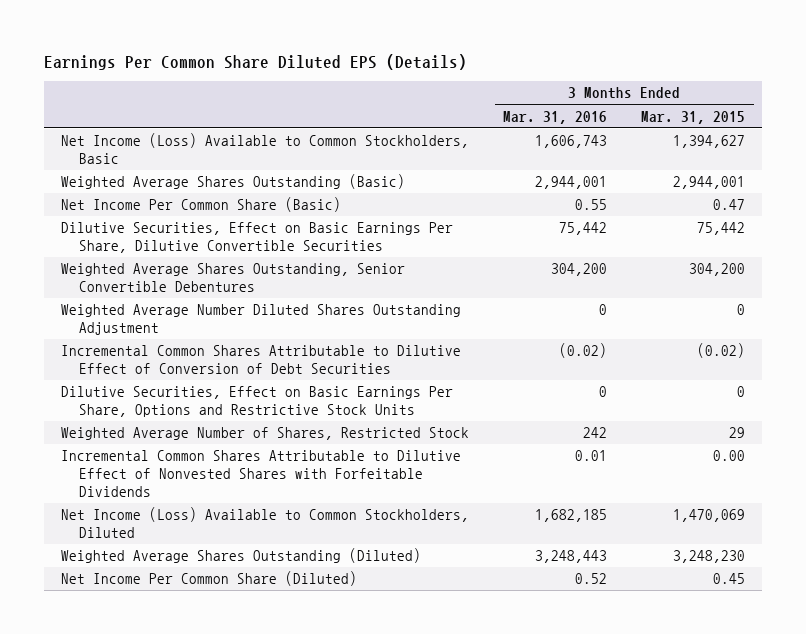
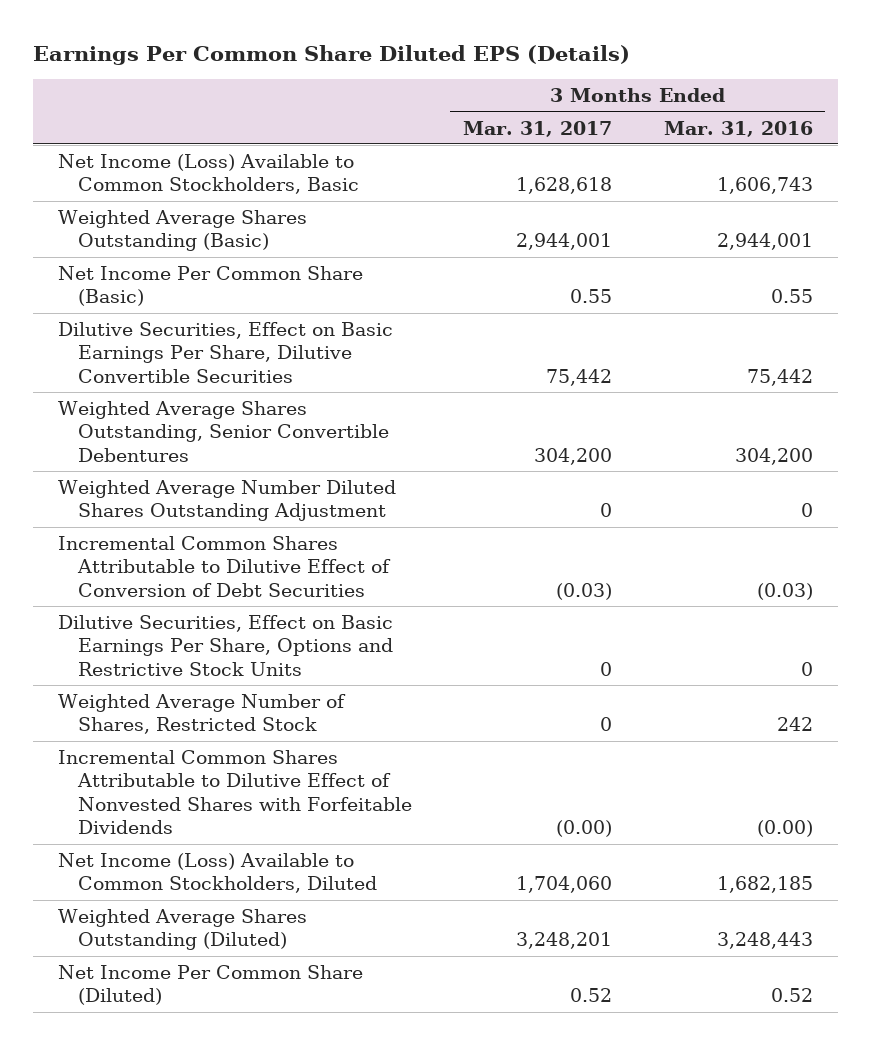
- | 3 Months Ended Mar. 31, 2016 | 3 Months Ended Mar. 31, 2015
+ | 3 Months Ended Mar. 31, 2017 | 3 Months Ended Mar. 31, 2016
- Incremental Common Shares Attributable to Dilutive Effect of Conversion of Debt Securities | (0.02) | (0.02)
+ Incremental Common Shares Attributable to Dilutive Effect of Conversion of Debt Securities | (0.03) | (0.03)
- Incremental Common Shares Attributable to Dilutive Effect of Nonvested Shares with Forfeitable Dividends | 0.01 | 0.00
+ Incremental Common Shares Attributable to Dilutive Effect of Nonvested Shares with Forfeitable Dividends | (0.00) | (0.00)

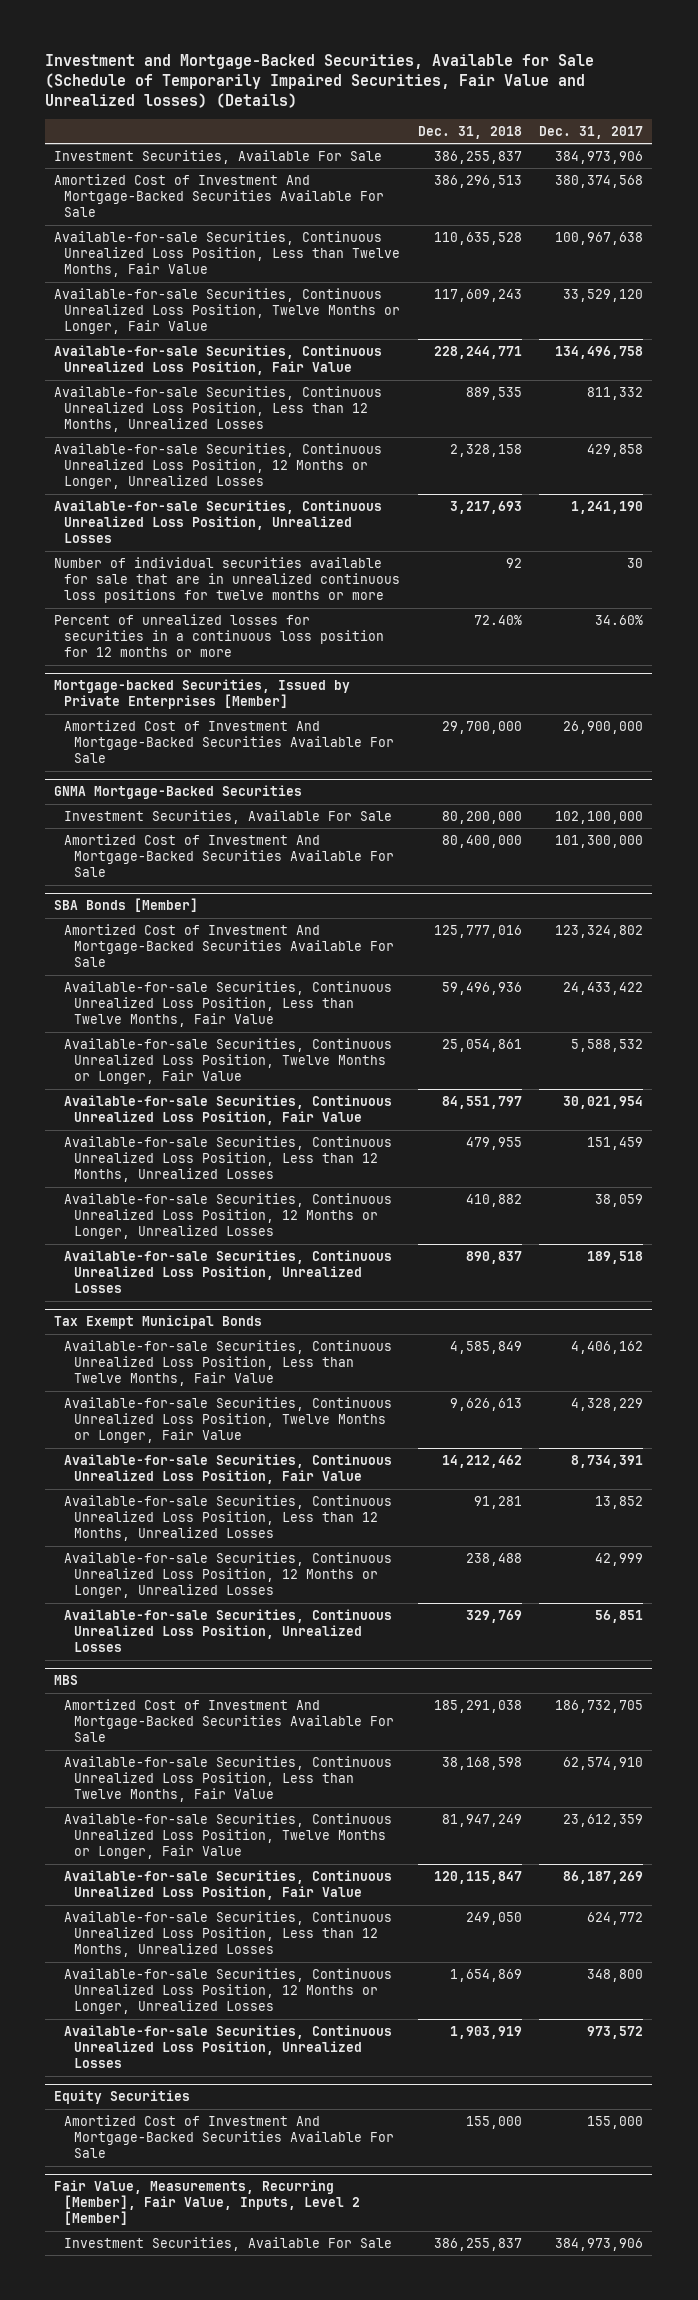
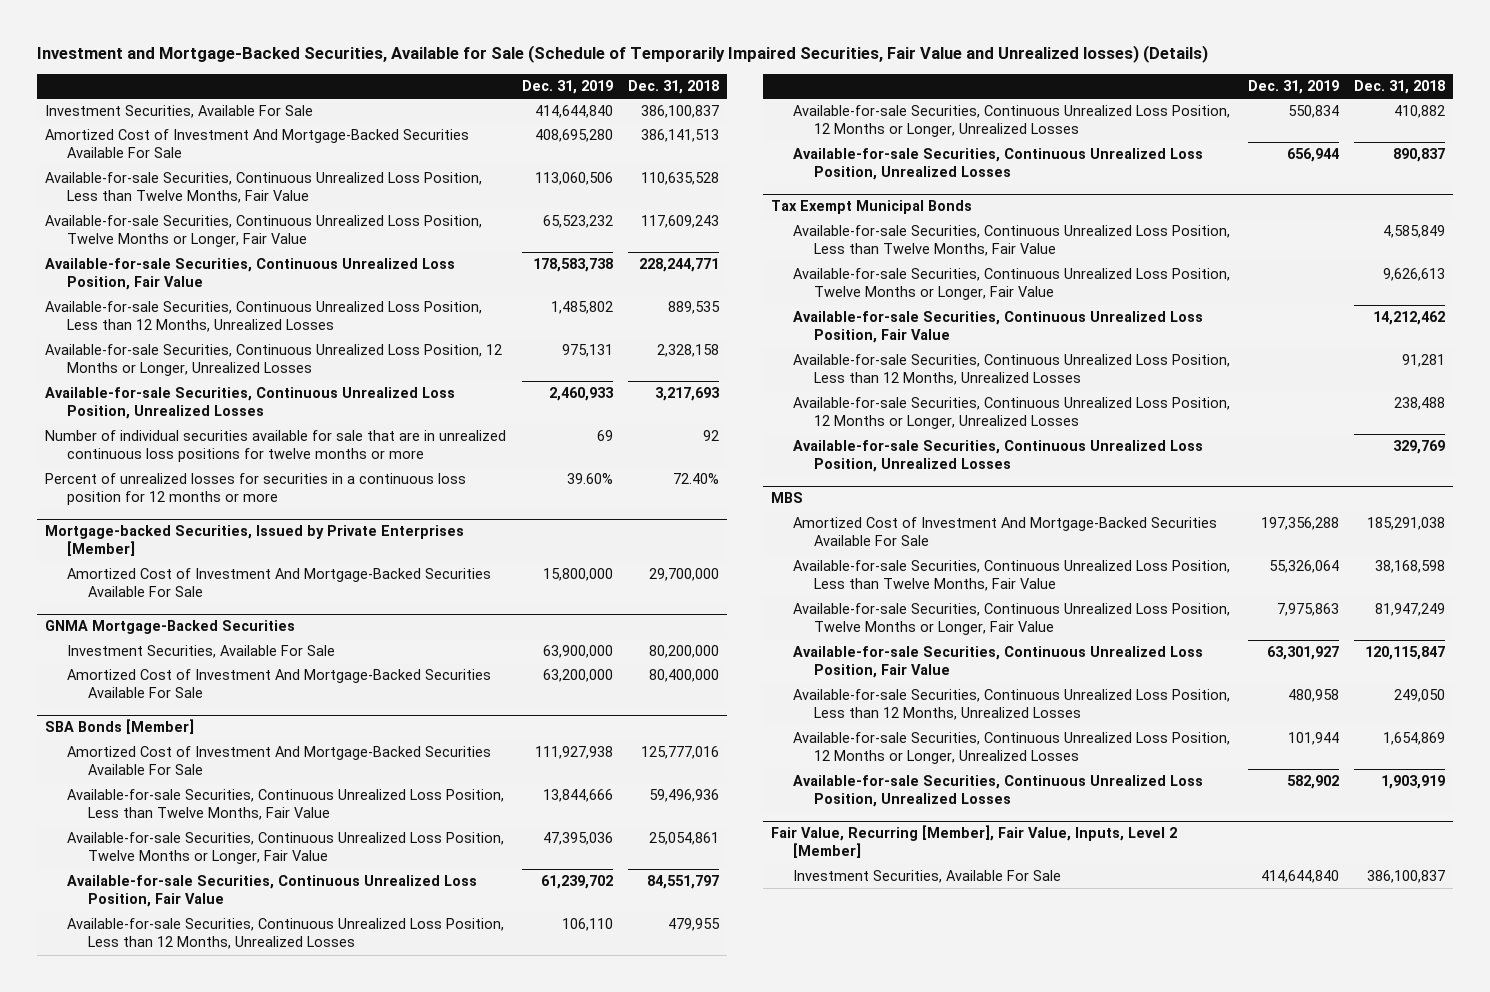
- | Dec. 31, 2018 | Dec. 31, 2017
+ | Dec. 31, 2019 | Dec. 31, 2018
- Investment Securities, Available For Sale | 386,255,837 | 384,973,906
- Amortized Cost of Investment And Mortgage-Backed Securities Available For Sale | 386,296,513 | 380,374,568
+ Investment Securities, Available For Sale | 414,644,840 | 386,100,837
+ Amortized Cost of Investment And Mortgage-Backed Securities Available For Sale | 408,695,280 | 386,141,513
- Equity Securities
- Amortized Cost of Investment And Mortgage-Backed Securities Available For Sale | 155,000 | 155,000
- Fair Value, Measurements, Recurring [Member], Fair Value, Inputs, Level 2 [Member]
- Investment Securities, Available For Sale | 386,255,837 | 384,973,906
+ Fair Value, Recurring [Member], Fair Value, Inputs, Level 2 [Member]
+ Investment Securities, Available For Sale | 414,644,840 | 386,100,837

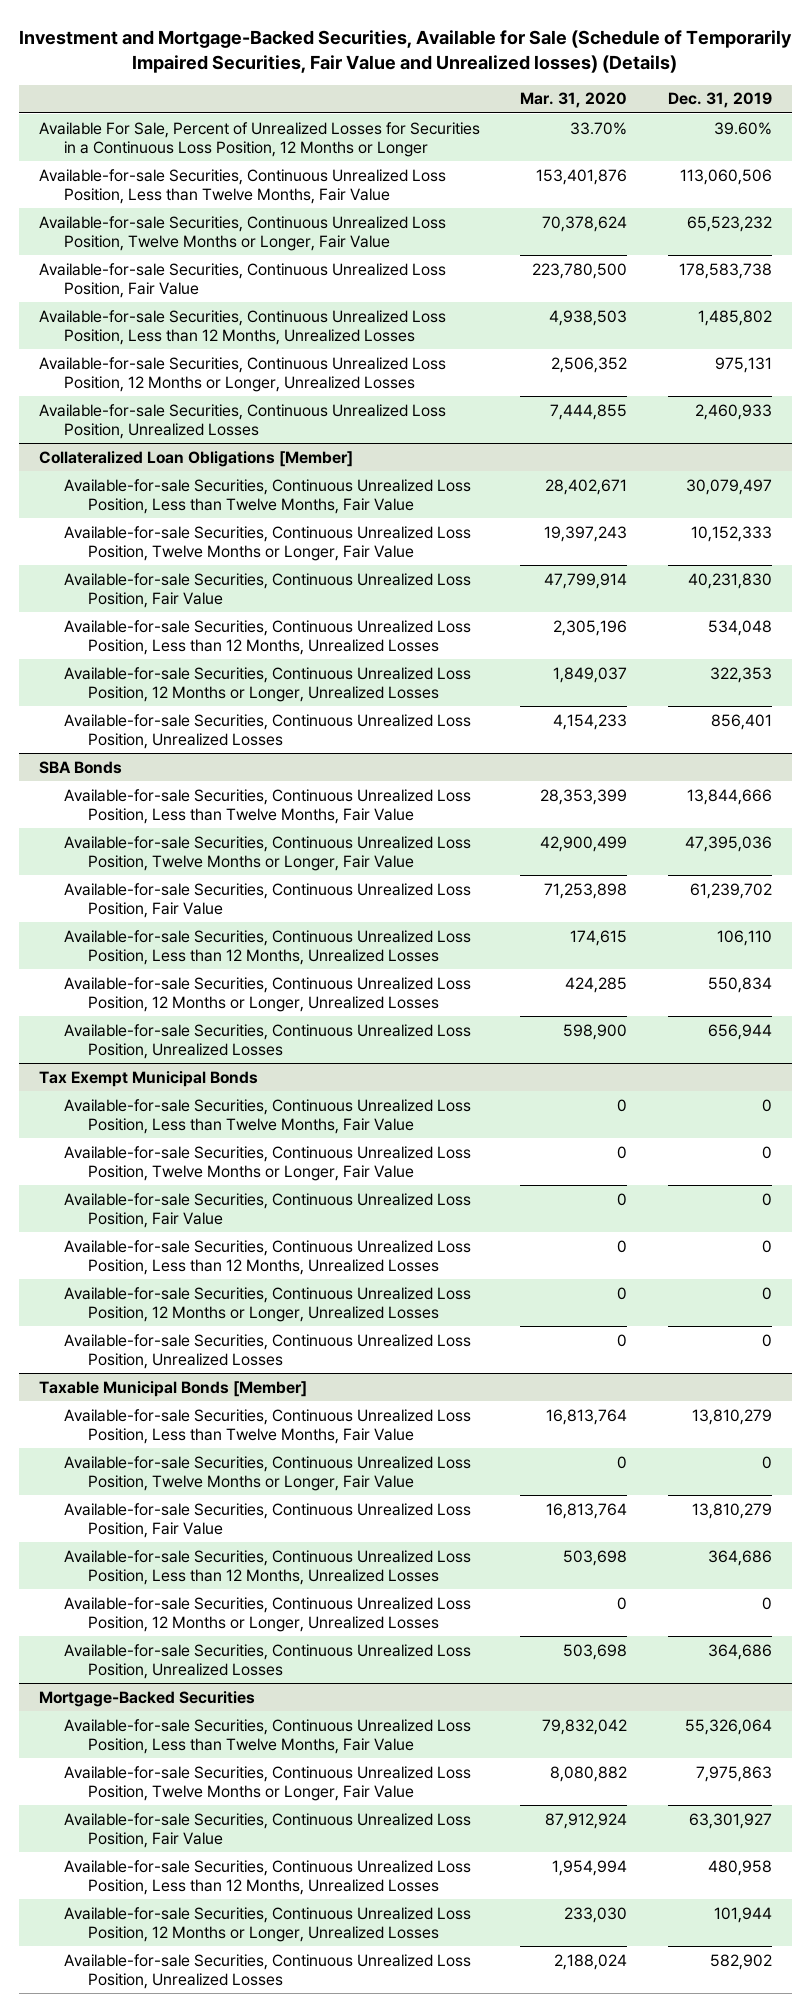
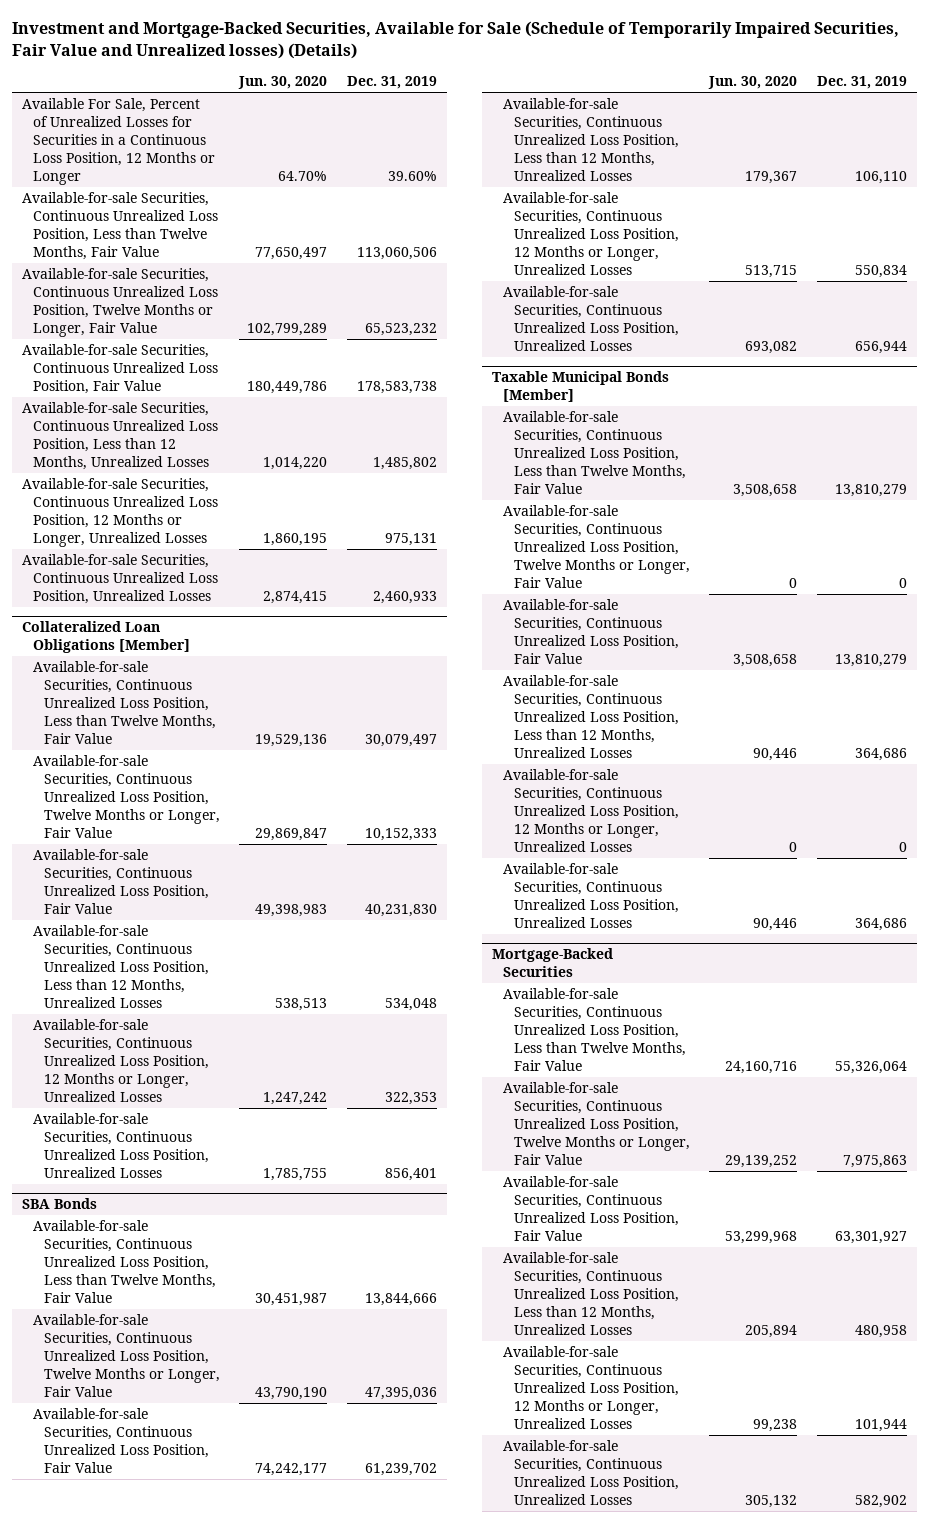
- | Mar. 31, 2020 | Dec. 31, 2019
+ | Jun. 30, 2020 | Dec. 31, 2019
- Tax Exempt Municipal Bonds
- Available-for-sale Securities, Continuous Unrealized Loss Position, Less than Twelve Months, Fair Value | 0 | 0
- Available-for-sale Securities, Continuous Unrealized Loss Position, Twelve Months or Longer, Fair Value | 0 | 0
- Available-for-sale Securities, Continuous Unrealized Loss Position, Fair Value | 0 | 0
- Available-for-sale Securities, Continuous Unrealized Loss Position, Less than 12 Months, Unrealized Losses | 0 | 0
- Available-for-sale Securities, Continuous Unrealized Loss Position, 12 Months or Longer, Unrealized Losses | 0 | 0
- Available-for-sale Securities, Continuous Unrealized Loss Position, Unrealized Losses | 0 | 0

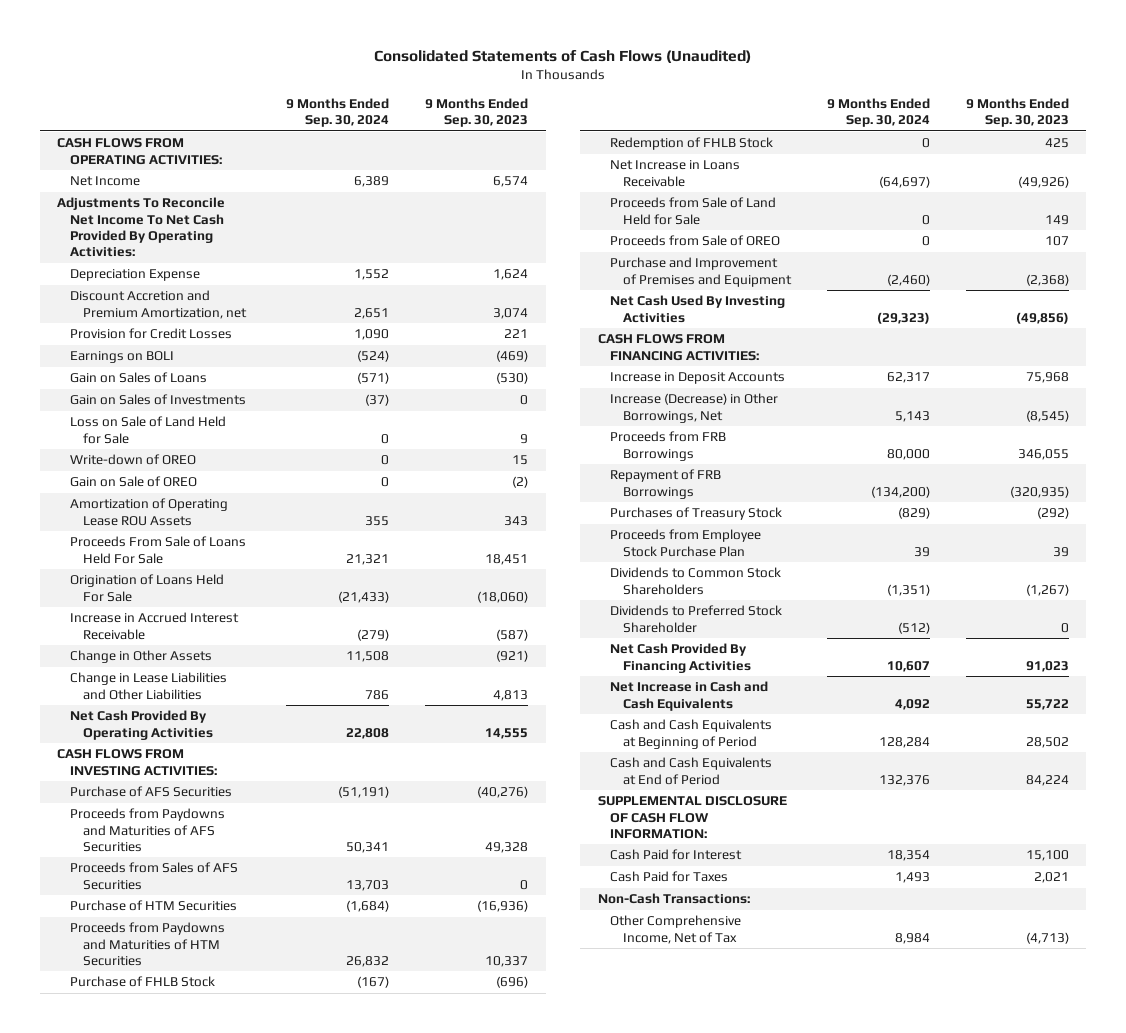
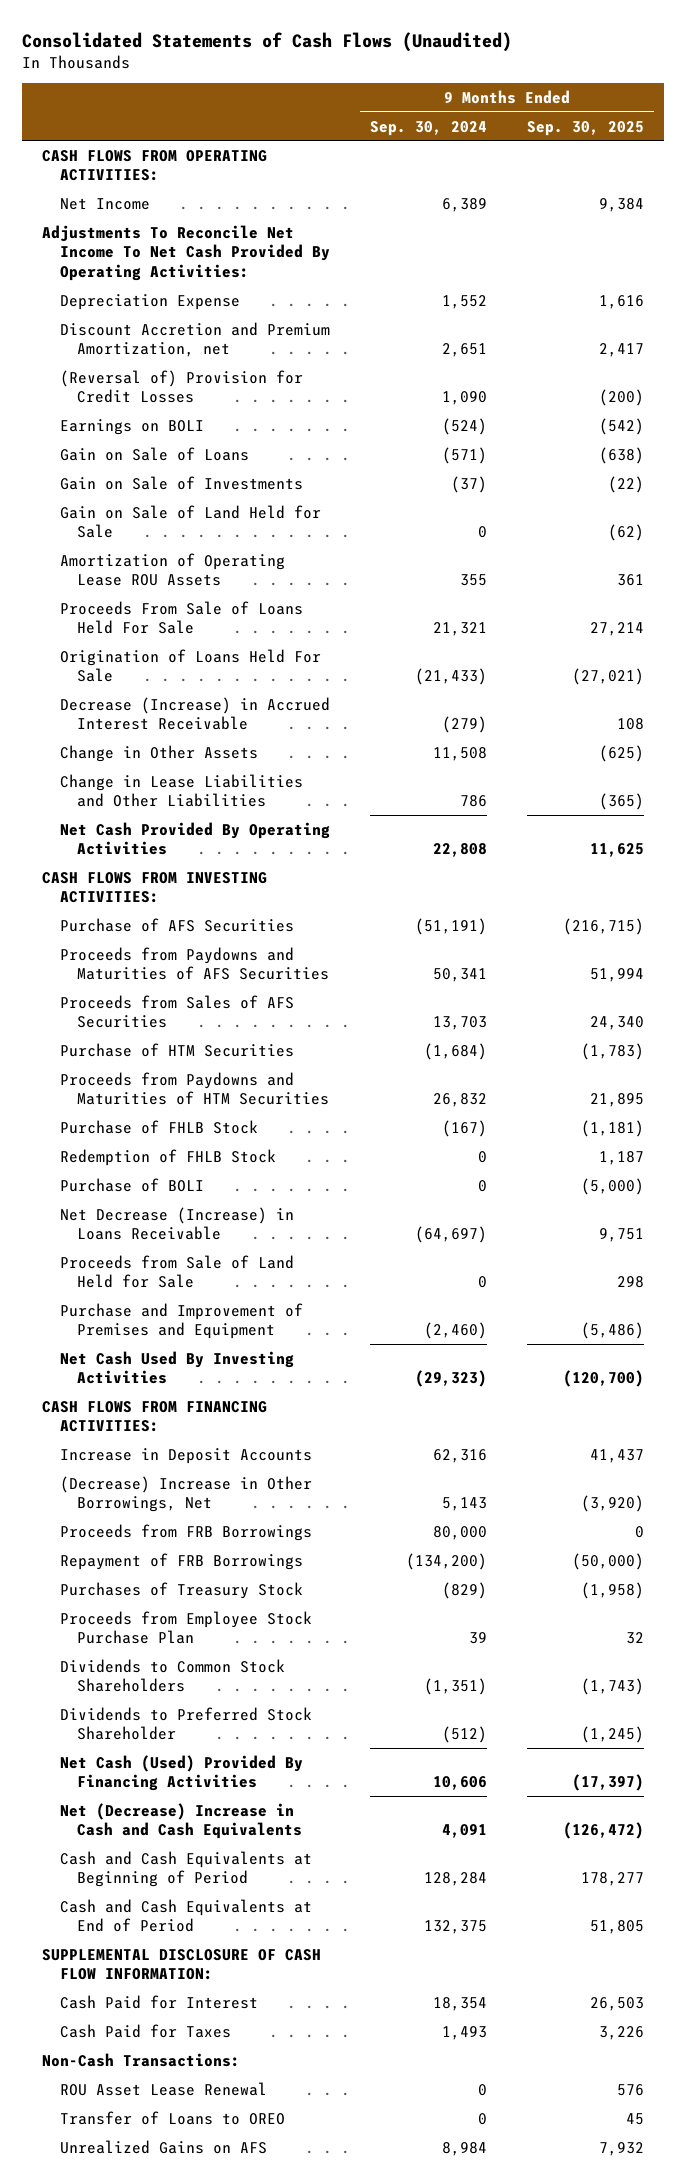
- | 9 Months Ended Sep. 30, 2024 | 9 Months Ended Sep. 30, 2023
+ | 9 Months Ended Sep. 30, 2024 | 9 Months Ended Sep. 30, 2025
- Provision for Credit Losses | 1,090 | 221
+ (Reversal of) Provision for Credit Losses | 1,090 | (200)
- Gain on Sales of Loans | (571) | (530)
- Gain on Sales of Investments | (37) | 0
- Loss on Sale of Land Held for Sale | 0 | 9
- Write-down of OREO | 0 | 15
- Gain on Sale of OREO | 0 | (2)
+ Gain on Sale of Loans | (571) | (638)
+ Gain on Sale of Investments | (37) | (22)
+ Gain on Sale of Land Held for Sale | 0 | (62)
- Increase in Accrued Interest Receivable | (279) | (587)
+ Decrease (Increase) in Accrued Interest Receivable | (279) | 108
- Net Increase in Loans Receivable | (64,697) | (49,926)
+ Purchase of BOLI | 0 | (5,000)
+ Net Decrease (Increase) in Loans Receivable | (64,697) | 9,751
- Proceeds from Sale of OREO | 0 | 107
- Increase in Deposit Accounts | 62,317 | 75,968
- Increase (Decrease) in Other Borrowings, Net | 5,143 | (8,545)
+ Increase in Deposit Accounts | 62,316 | 41,437
+ (Decrease) Increase in Other Borrowings, Net | 5,143 | (3,920)
- Net Cash Provided By Financing Activities | 10,607 | 91,023
- Net Increase in Cash and Cash Equivalents | 4,092 | 55,722
+ Net Cash (Used) Provided By Financing Activities | 10,606 | (17,397)
+ Net (Decrease) Increase in Cash and Cash Equivalents | 4,091 | (126,472)
- Cash and Cash Equivalents at End of Period | 132,376 | 84,224
+ Cash and Cash Equivalents at End of Period | 132,375 | 51,805
- Other Comprehensive Income, Net of Tax | 8,984 | (4,713)
+ ROU Asset Lease Renewal | 0 | 576
+ Transfer of Loans to OREO | 0 | 45
+ Unrealized Gains on AFS | 8,984 | 7,932

